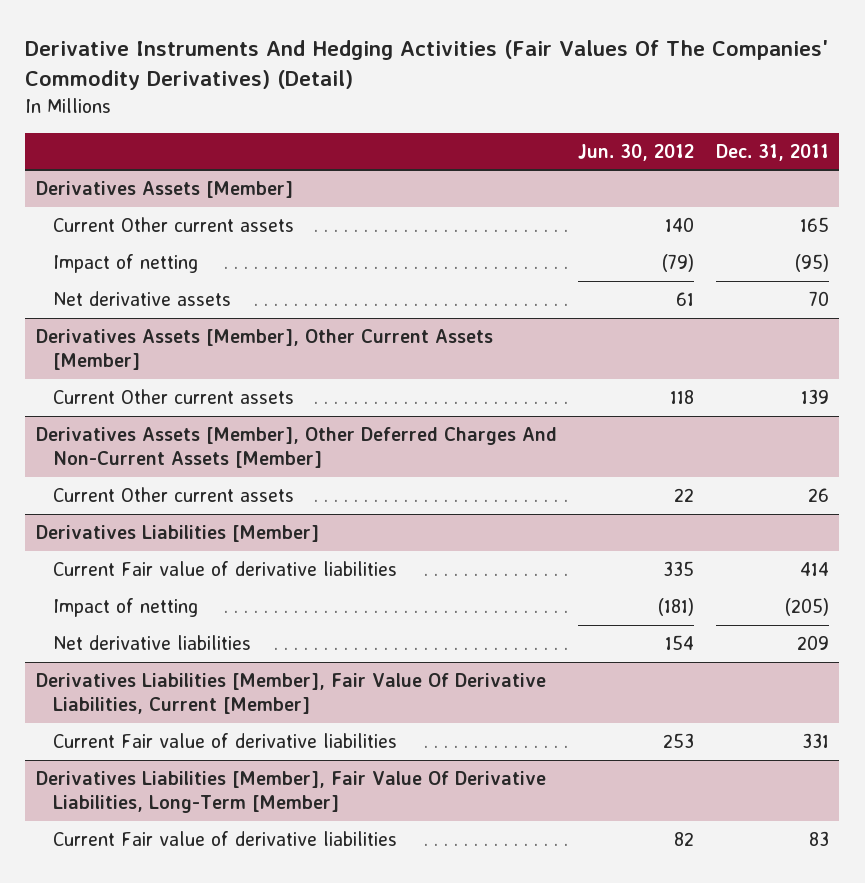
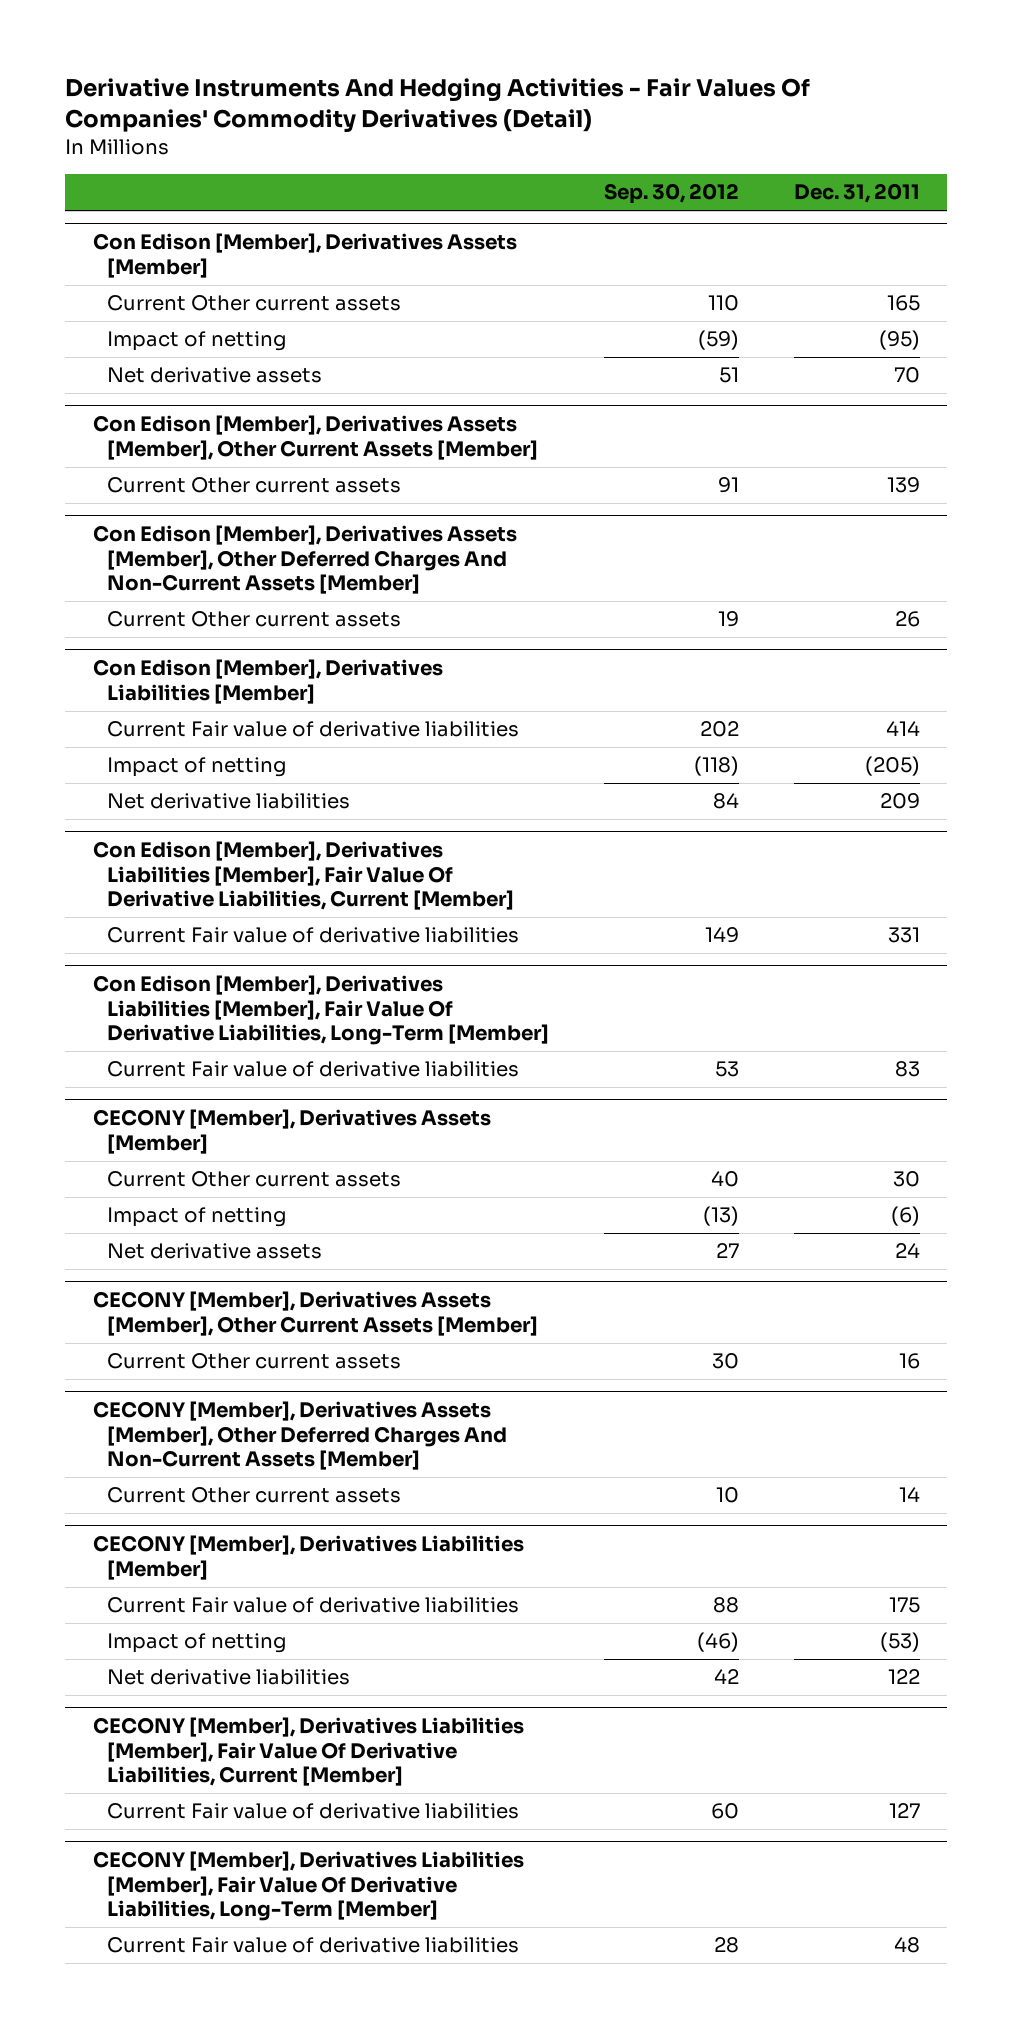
- Derivative Instruments And Hedging Activities (Fair Values Of The Companies' Commodity Derivatives) (Detail)
+ Derivative Instruments And Hedging Activities - Fair Values Of Companies' Commodity Derivatives (Detail)
- | Jun. 30, 2012 | Dec. 31, 2011
+ | Sep. 30, 2012 | Dec. 31, 2011
- Derivatives Assets [Member]
+ Con Edison [Member], Derivatives Assets [Member]
- Derivatives Assets [Member], Other Current Assets [Member]
+ Con Edison [Member], Derivatives Assets [Member], Other Current Assets [Member]
- Derivatives Assets [Member], Other Deferred Charges And Non-Current Assets [Member]
+ Con Edison [Member], Derivatives Assets [Member], Other Deferred Charges And Non-Current Assets [Member]
- Derivatives Liabilities [Member]
+ Con Edison [Member], Derivatives Liabilities [Member]
- Derivatives Liabilities [Member], Fair Value Of Derivative Liabilities, Current [Member]
+ Con Edison [Member], Derivatives Liabilities [Member], Fair Value Of Derivative Liabilities, Current [Member]
- Derivatives Liabilities [Member], Fair Value Of Derivative Liabilities, Long-Term [Member]
+ Con Edison [Member], Derivatives Liabilities [Member], Fair Value Of Derivative Liabilities, Long-Term [Member]
+ CECONY [Member], Derivatives Assets [Member]
+ Current Other current assets | 40 | 30
+ Impact of netting | (13) | (6)
+ Net derivative assets | 27 | 24
+ CECONY [Member], Derivatives Assets [Member], Other Current Assets [Member]
+ Current Other current assets | 30 | 16
+ CECONY [Member], Derivatives Assets [Member], Other Deferred Charges And Non-Current Assets [Member]
+ Current Other current assets | 10 | 14
+ CECONY [Member], Derivatives Liabilities [Member]
+ Current Fair value of derivative liabilities | 88 | 175
+ Impact of netting | (46) | (53)
+ Net derivative liabilities | 42 | 122
+ CECONY [Member], Derivatives Liabilities [Member], Fair Value Of Derivative Liabilities, Current [Member]
+ Current Fair value of derivative liabilities | 60 | 127
+ CECONY [Member], Derivatives Liabilities [Member], Fair Value Of Derivative Liabilities, Long-Term [Member]
+ Current Fair value of derivative liabilities | 28 | 48

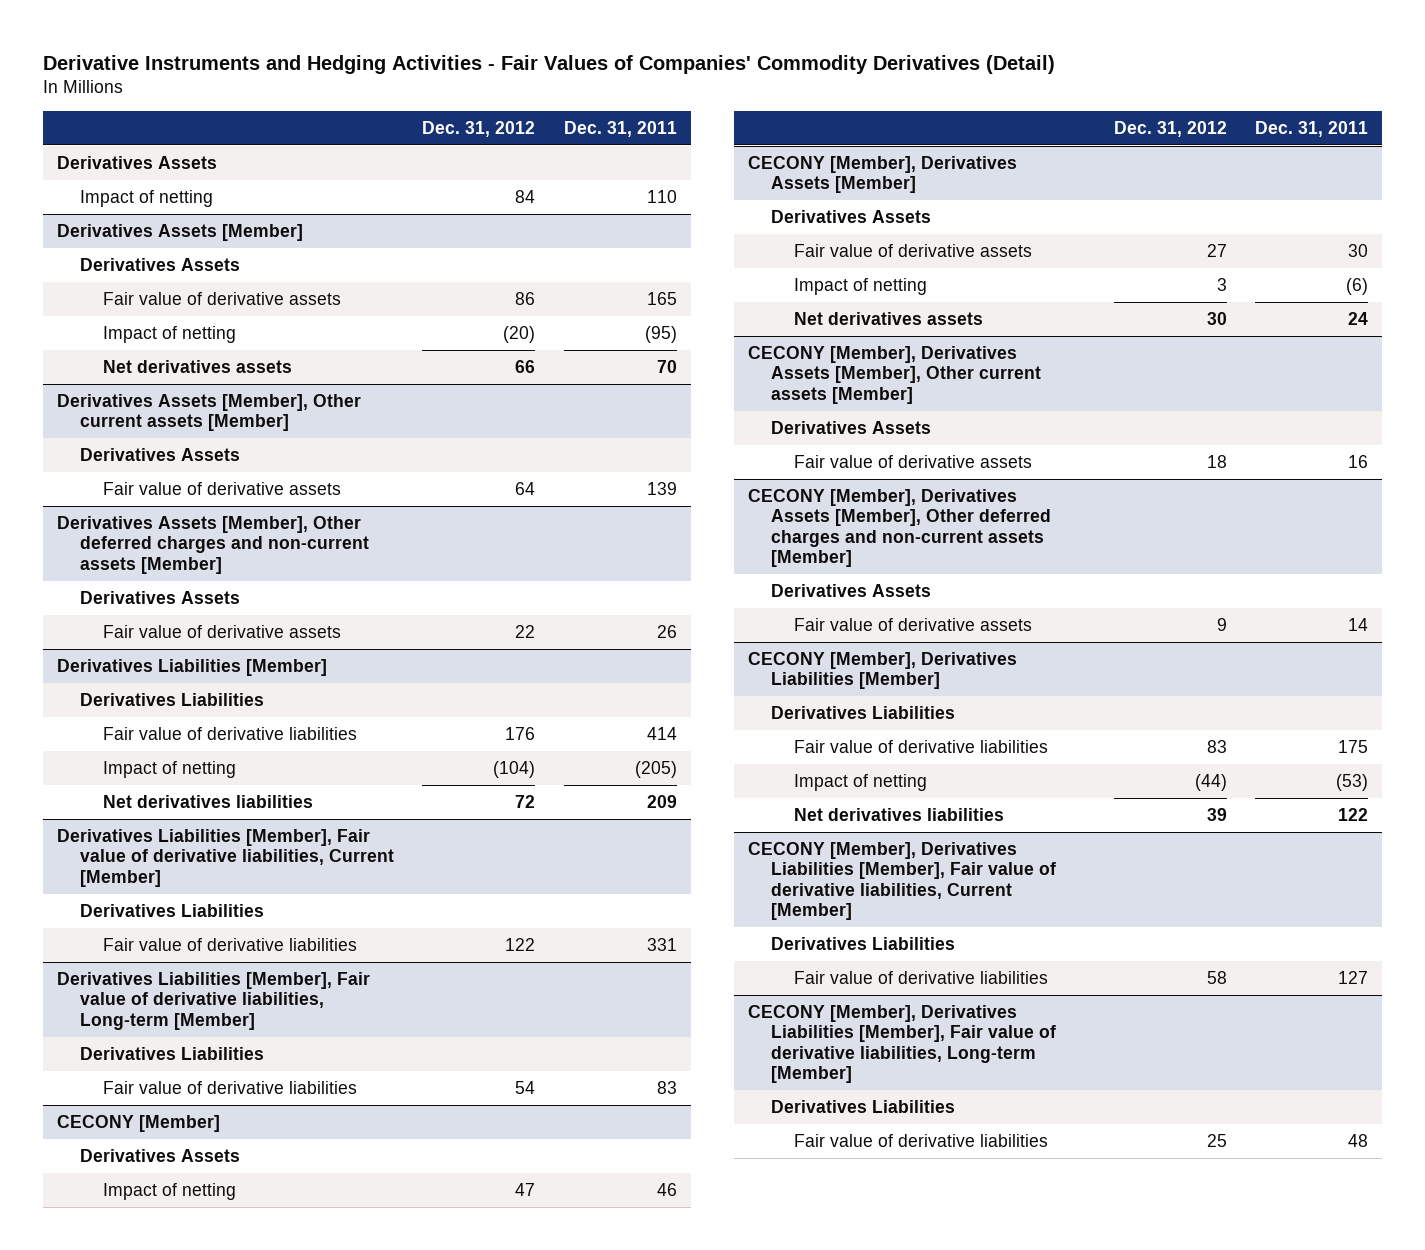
- Derivative Instruments And Hedging Activities - Fair Values Of Companies' Commodity Derivatives (Detail)
+ Derivative Instruments and Hedging Activities - Fair Values of Companies' Commodity Derivatives (Detail)
- | Sep. 30, 2012 | Dec. 31, 2011
+ | Dec. 31, 2012 | Dec. 31, 2011
- Con Edison [Member], Derivatives Assets [Member]
- Current Other current assets | 110 | 165
+ Derivatives Assets
+ Impact of netting | 84 | 110
+ Derivatives Assets [Member]
+ Derivatives Assets
+ Fair value of derivative assets | 86 | 165
- Net derivative assets | 51 | 70
- Con Edison [Member], Derivatives Assets [Member], Other Current Assets [Member]
- Current Other current assets | 91 | 139
- Con Edison [Member], Derivatives Assets [Member], Other Deferred Charges And Non-Current Assets [Member]
- Current Other current assets | 19 | 26
- Con Edison [Member], Derivatives Liabilities [Member]
- Current Fair value of derivative liabilities | 202 | 414
+ Net derivatives assets | 66 | 70
+ Derivatives Assets [Member], Other current assets [Member]
+ Derivatives Assets
+ Fair value of derivative assets | 64 | 139
+ Derivatives Assets [Member], Other deferred charges and non-current assets [Member]
+ Derivatives Assets
+ Fair value of derivative assets | 22 | 26
+ Derivatives Liabilities [Member]
+ Derivatives Liabilities
+ Fair value of derivative liabilities | 176 | 414
- Net derivative liabilities | 84 | 209
- Con Edison [Member], Derivatives Liabilities [Member], Fair Value Of Derivative Liabilities, Current [Member]
- Current Fair value of derivative liabilities | 149 | 331
- Con Edison [Member], Derivatives Liabilities [Member], Fair Value Of Derivative Liabilities, Long-Term [Member]
- Current Fair value of derivative liabilities | 53 | 83
+ Net derivatives liabilities | 72 | 209
+ Derivatives Liabilities [Member], Fair value of derivative liabilities, Current [Member]
+ Derivatives Liabilities
+ Fair value of derivative liabilities | 122 | 331
+ Derivatives Liabilities [Member], Fair value of derivative liabilities, Long-term [Member]
+ Derivatives Liabilities
+ Fair value of derivative liabilities | 54 | 83
+ CECONY [Member]
+ Derivatives Assets
+ Impact of netting | 47 | 46
@ CECONY [Member], Derivatives Assets [Member]
- Current Other current assets | 40 | 30
+ Derivatives Assets
+ Fair value of derivative assets | 27 | 30
- Net derivative assets | 27 | 24
- CECONY [Member], Derivatives Assets [Member], Other Current Assets [Member]
- Current Other current assets | 30 | 16
- CECONY [Member], Derivatives Assets [Member], Other Deferred Charges And Non-Current Assets [Member]
- Current Other current assets | 10 | 14
@ CECONY [Member], Derivatives Assets [Member]
+ Net derivatives assets | 30 | 24
+ CECONY [Member], Derivatives Assets [Member], Other current assets [Member]
+ Derivatives Assets
+ Fair value of derivative assets | 18 | 16
+ CECONY [Member], Derivatives Assets [Member], Other deferred charges and non-current assets [Member]
+ Derivatives Assets
+ Fair value of derivative assets | 9 | 14
@ CECONY [Member], Derivatives Liabilities [Member]
- Current Fair value of derivative liabilities | 88 | 175
+ Derivatives Liabilities
+ Fair value of derivative liabilities | 83 | 175
- Net derivative liabilities | 42 | 122
- CECONY [Member], Derivatives Liabilities [Member], Fair Value Of Derivative Liabilities, Current [Member]
- Current Fair value of derivative liabilities | 60 | 127
- CECONY [Member], Derivatives Liabilities [Member], Fair Value Of Derivative Liabilities, Long-Term [Member]
- Current Fair value of derivative liabilities | 28 | 48
@ CECONY [Member], Derivatives Liabilities [Member]
+ Net derivatives liabilities | 39 | 122
+ CECONY [Member], Derivatives Liabilities [Member], Fair value of derivative liabilities, Current [Member]
+ Derivatives Liabilities
+ Fair value of derivative liabilities | 58 | 127
+ CECONY [Member], Derivatives Liabilities [Member], Fair value of derivative liabilities, Long-term [Member]
+ Derivatives Liabilities
+ Fair value of derivative liabilities | 25 | 48

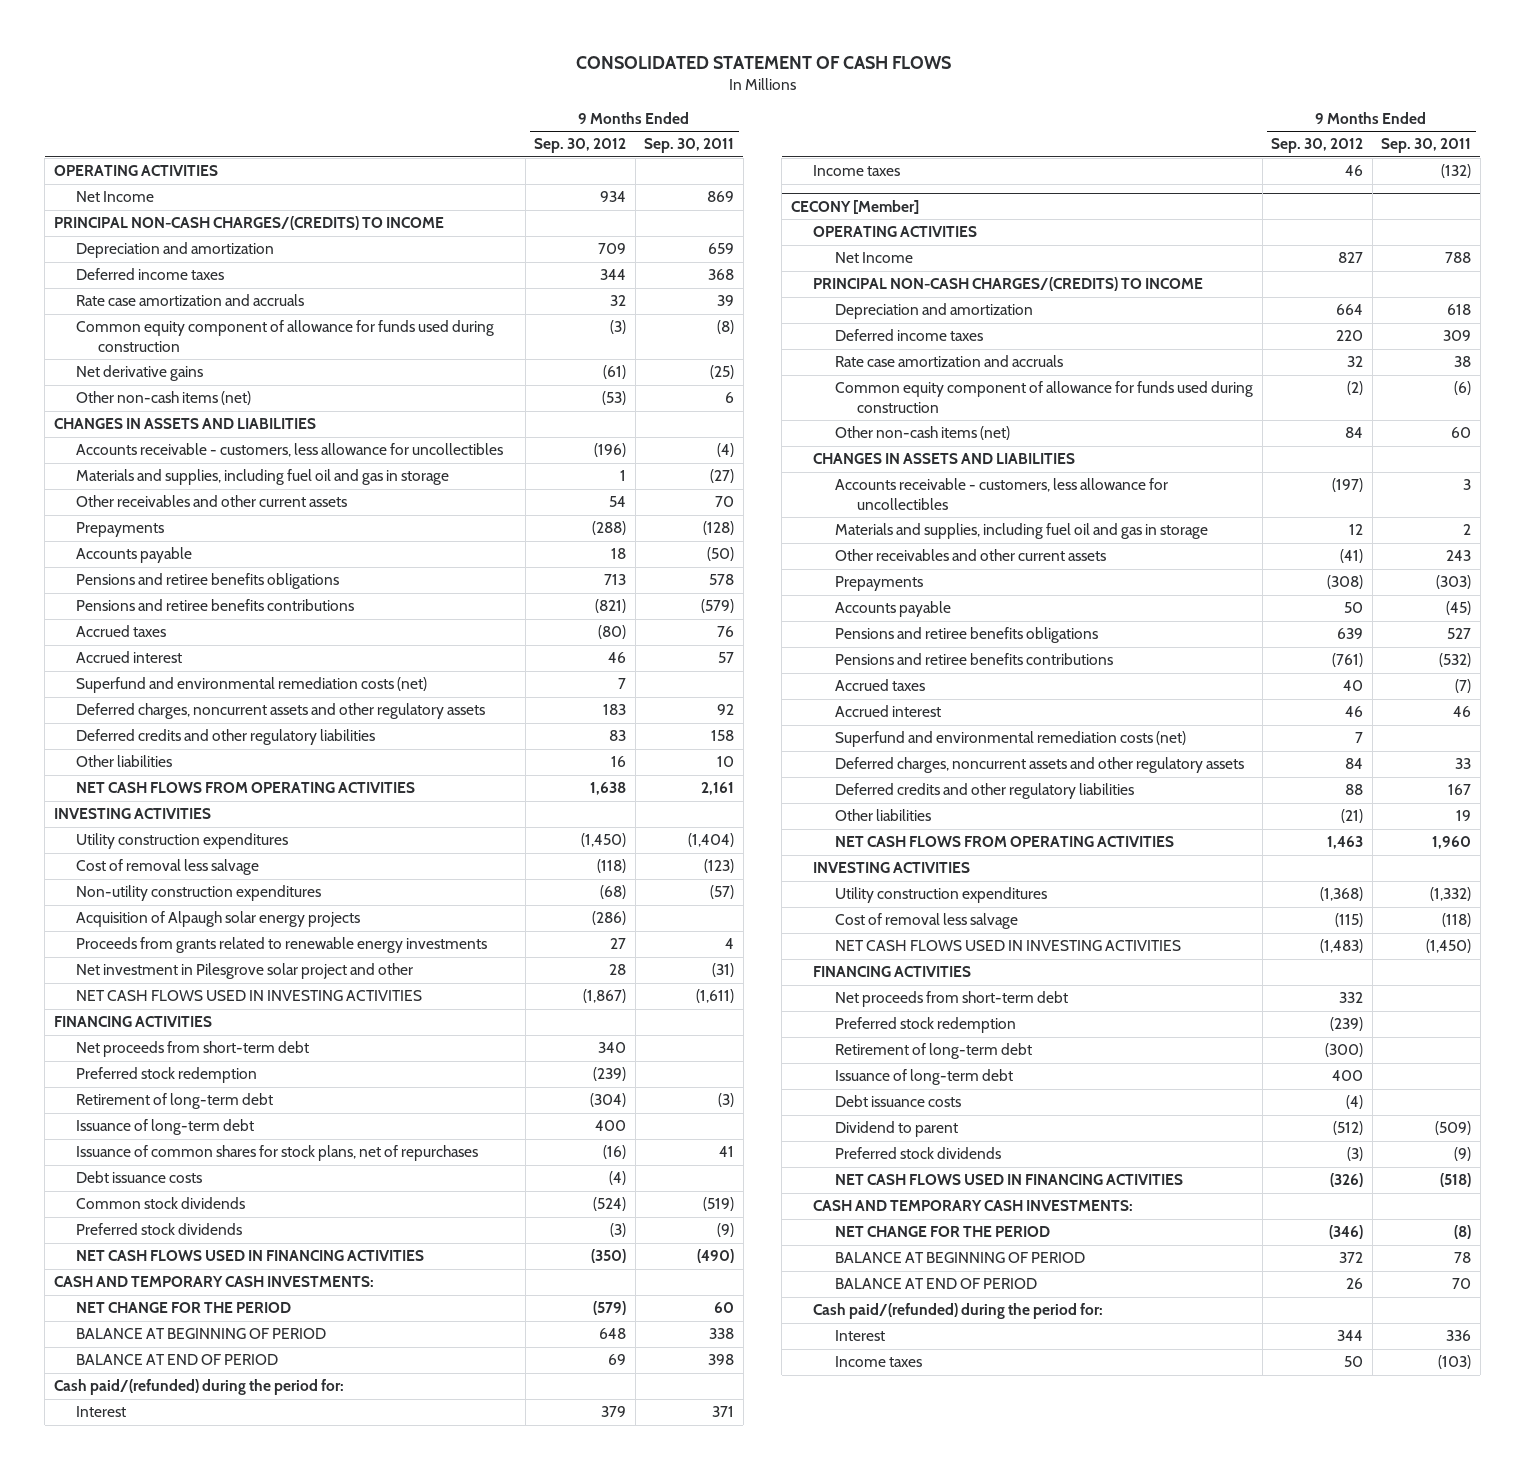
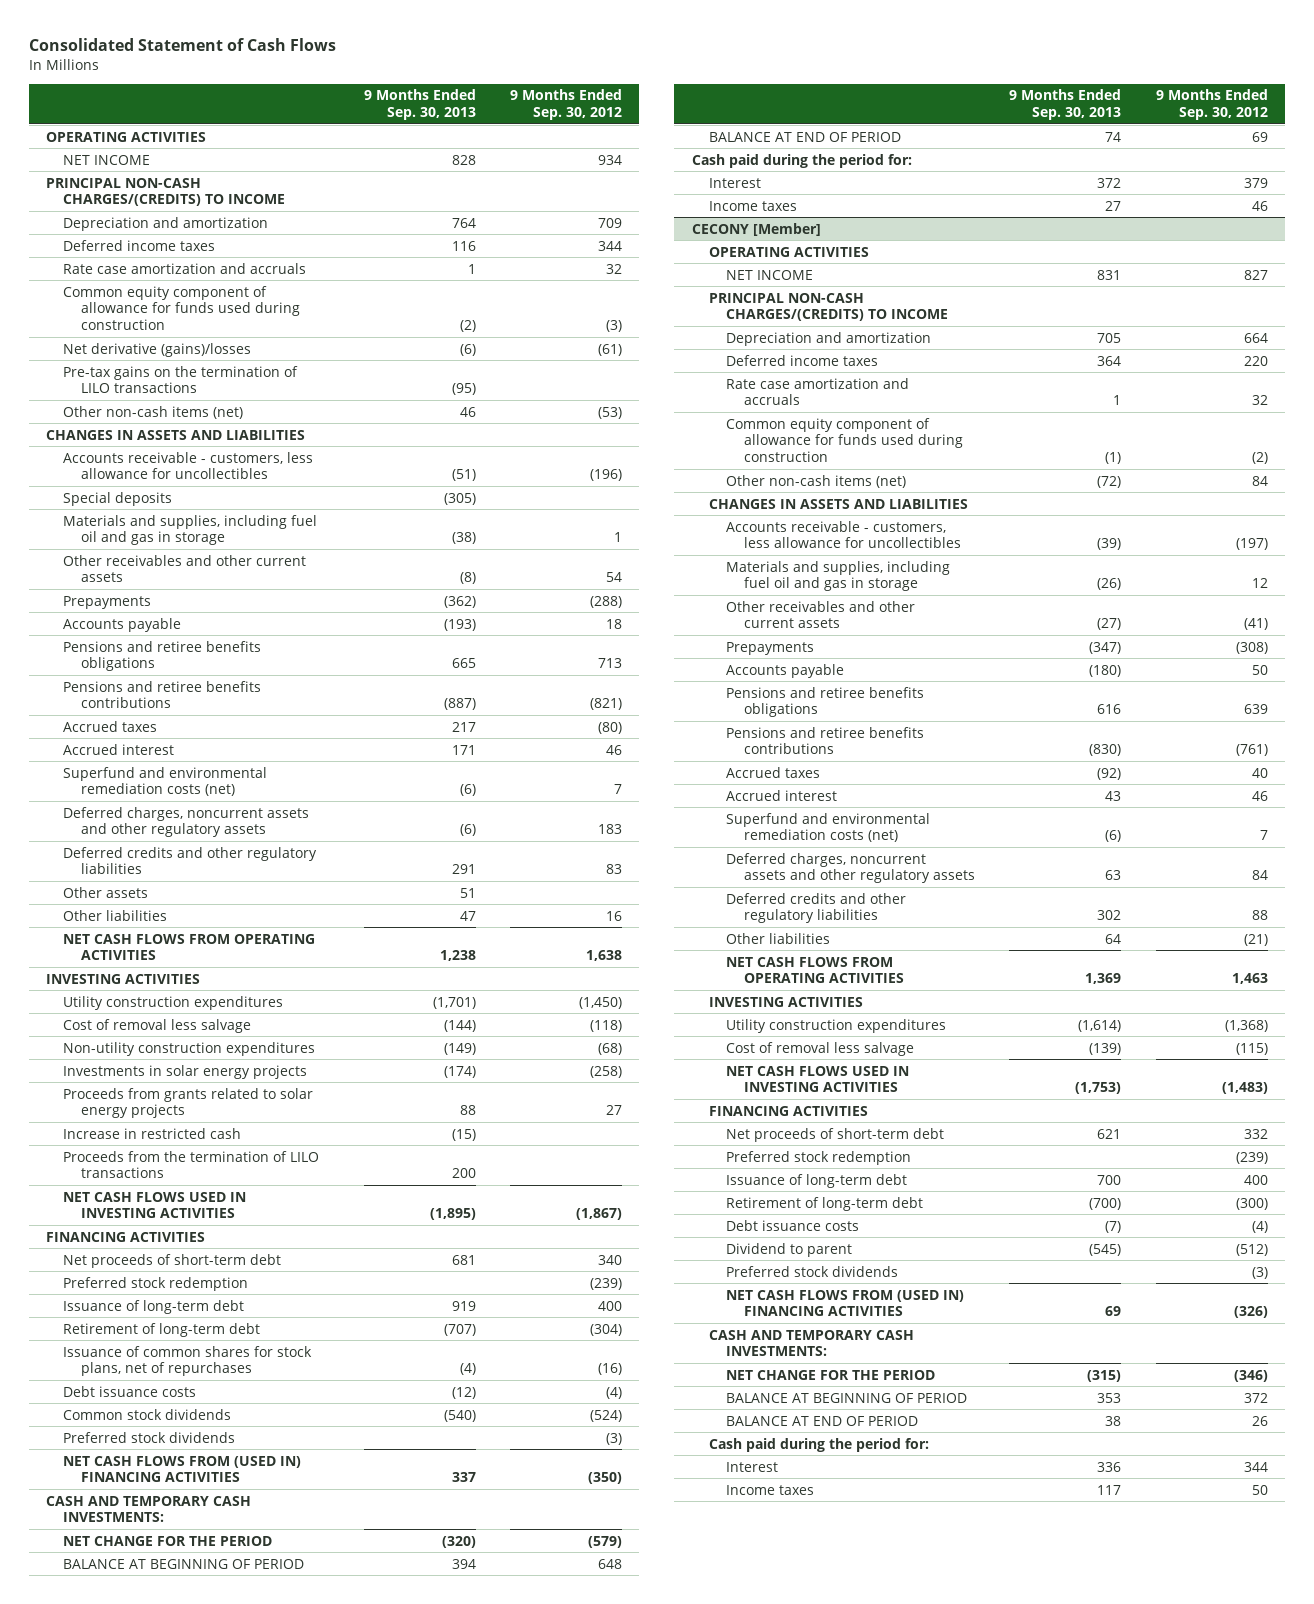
- CONSOLIDATED STATEMENT OF CASH FLOWS
+ Consolidated Statement of Cash Flows
- | 9 Months Ended Sep. 30, 2012 | 9 Months Ended Sep. 30, 2011
+ | 9 Months Ended Sep. 30, 2013 | 9 Months Ended Sep. 30, 2012
- Net Income | 934 | 869
+ NET INCOME | 828 | 934
- Net derivative gains | (61) | (25)
+ Net derivative (gains)/losses | (6) | (61)
+ Pre-tax gains on the termination of LILO transactions | (95) |
+ Special deposits | (305) |
+ Other assets | 51 |
- Acquisition of Alpaugh solar energy projects | (286) |
- Proceeds from grants related to renewable energy investments | 27 | 4
- Net investment in Pilesgrove solar project and other | 28 | (31)
+ Investments in solar energy projects | (174) | (258)
+ Proceeds from grants related to solar energy projects | 88 | 27
+ Increase in restricted cash | (15) |
+ Proceeds from the termination of LILO transactions | 200 |
- Net proceeds from short-term debt | 340 |
+ Net proceeds of short-term debt | 681 | 340
moved down: Retirement of long-term debt | (707) | (304)
- NET CASH FLOWS USED IN FINANCING ACTIVITIES | (350) | (490)
+ NET CASH FLOWS FROM (USED IN) FINANCING ACTIVITIES | 337 | (350)
- Cash paid/(refunded) during the period for:
+ Cash paid during the period for:
@ CECONY [Member]
- Net Income | 827 | 788
+ NET INCOME | 831 | 827
- Net proceeds from short-term debt | 332 |
+ Net proceeds of short-term debt | 621 | 332
moved down: Retirement of long-term debt | (700) | (300)
- NET CASH FLOWS USED IN FINANCING ACTIVITIES | (326) | (518)
+ NET CASH FLOWS FROM (USED IN) FINANCING ACTIVITIES | 69 | (326)
- Cash paid/(refunded) during the period for:
+ Cash paid during the period for:

